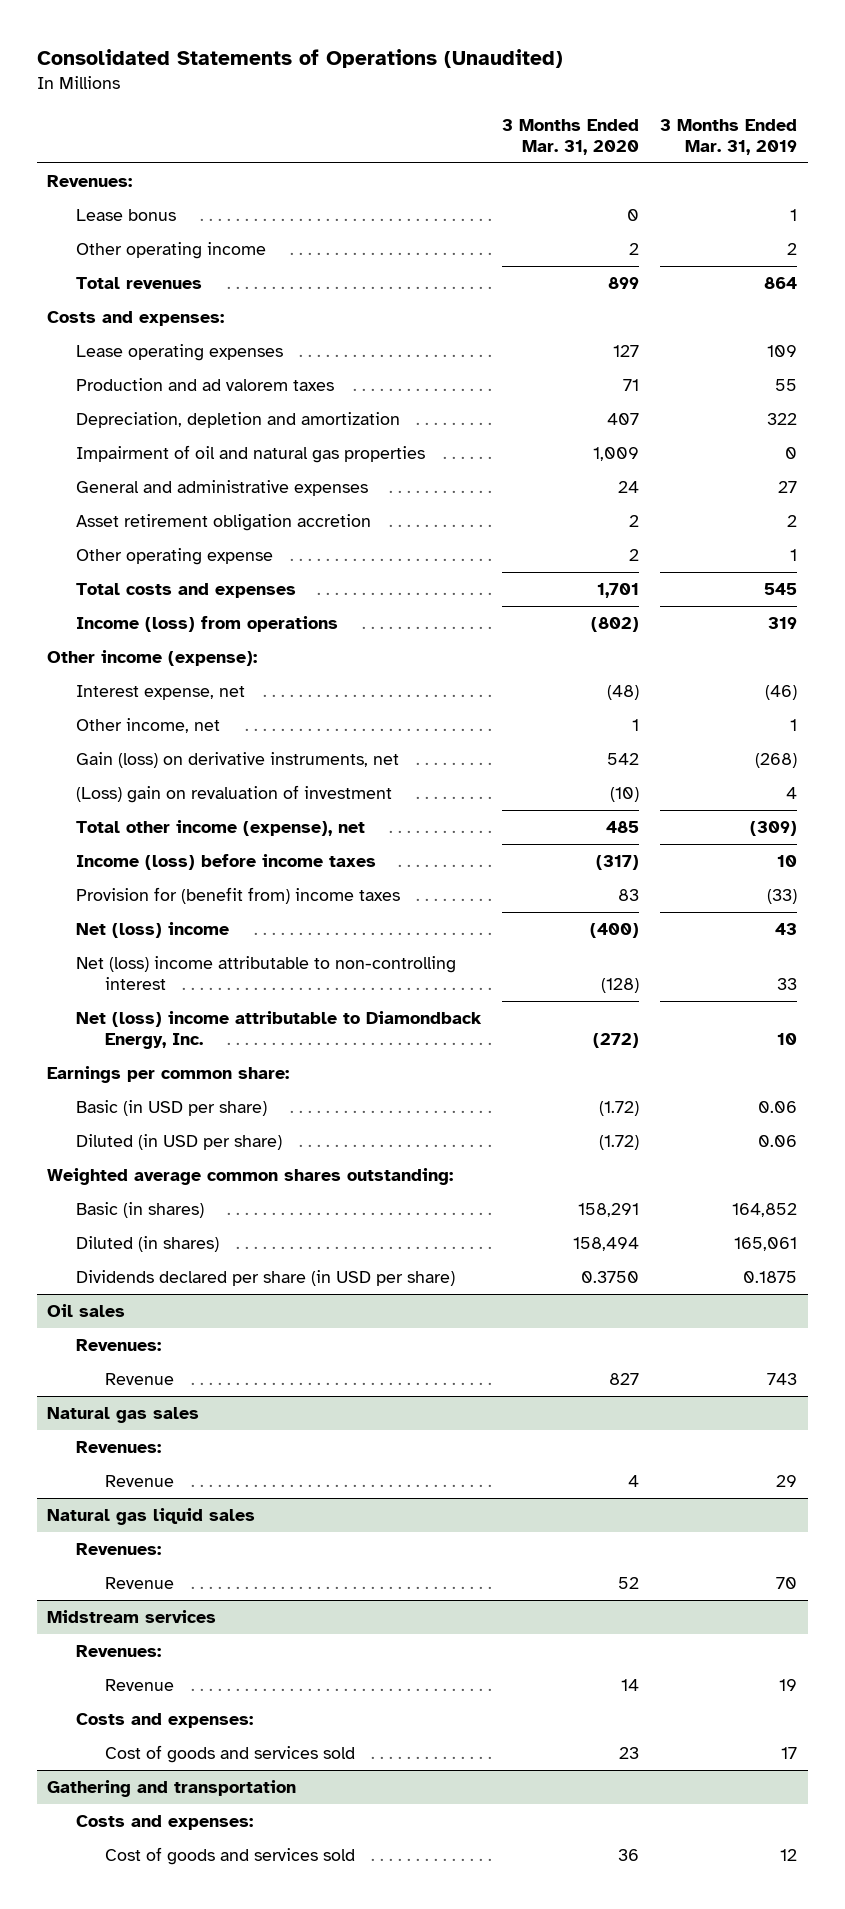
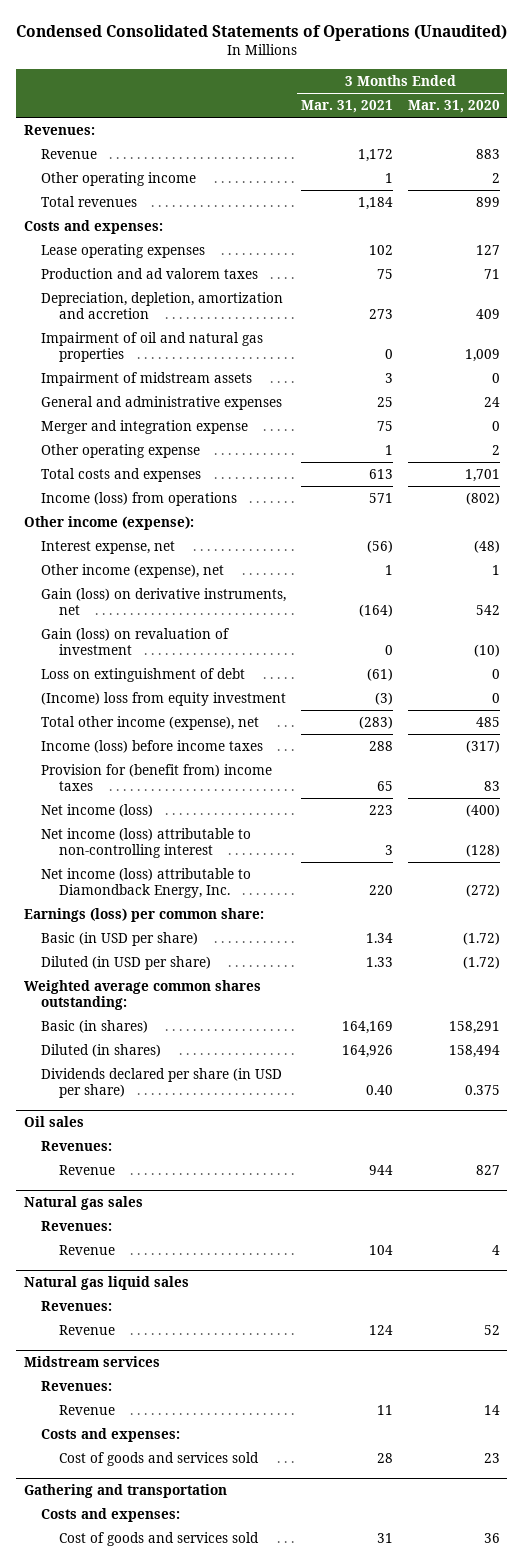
- Consolidated Statements of Operations (Unaudited)
+ Condensed Consolidated Statements of Operations (Unaudited)
- | 3 Months Ended Mar. 31, 2020 | 3 Months Ended Mar. 31, 2019
+ | 3 Months Ended Mar. 31, 2021 | 3 Months Ended Mar. 31, 2020
- Lease bonus | 0 | 1
+ Revenue | 1,172 | 883
- Depreciation, depletion and amortization | 407 | 322
+ Depreciation, depletion, amortization and accretion | 273 | 409
+ Impairment of midstream assets | 3 | 0
- Asset retirement obligation accretion | 2 | 2
+ Merger and integration expense | 75 | 0
- Other income, net | 1 | 1
+ Other income (expense), net | 1 | 1
- (Loss) gain on revaluation of investment | (10) | 4
+ Gain (loss) on revaluation of investment | 0 | (10)
+ Loss on extinguishment of debt | (61) | 0
+ (Income) loss from equity investment | (3) | 0
- Net (loss) income | (400) | 43
- Net (loss) income attributable to non-controlling interest | (128) | 33
- Net (loss) income attributable to Diamondback Energy, Inc. | (272) | 10
- Earnings per common share:
+ Net income (loss) | 223 | (400)
+ Net income (loss) attributable to non-controlling interest | 3 | (128)
+ Net income (loss) attributable to Diamondback Energy, Inc. | 220 | (272)
+ Earnings (loss) per common share:
- Dividends declared per share (in USD per share) | 0.3750 | 0.1875
+ Dividends declared per share (in USD per share) | 0.40 | 0.375

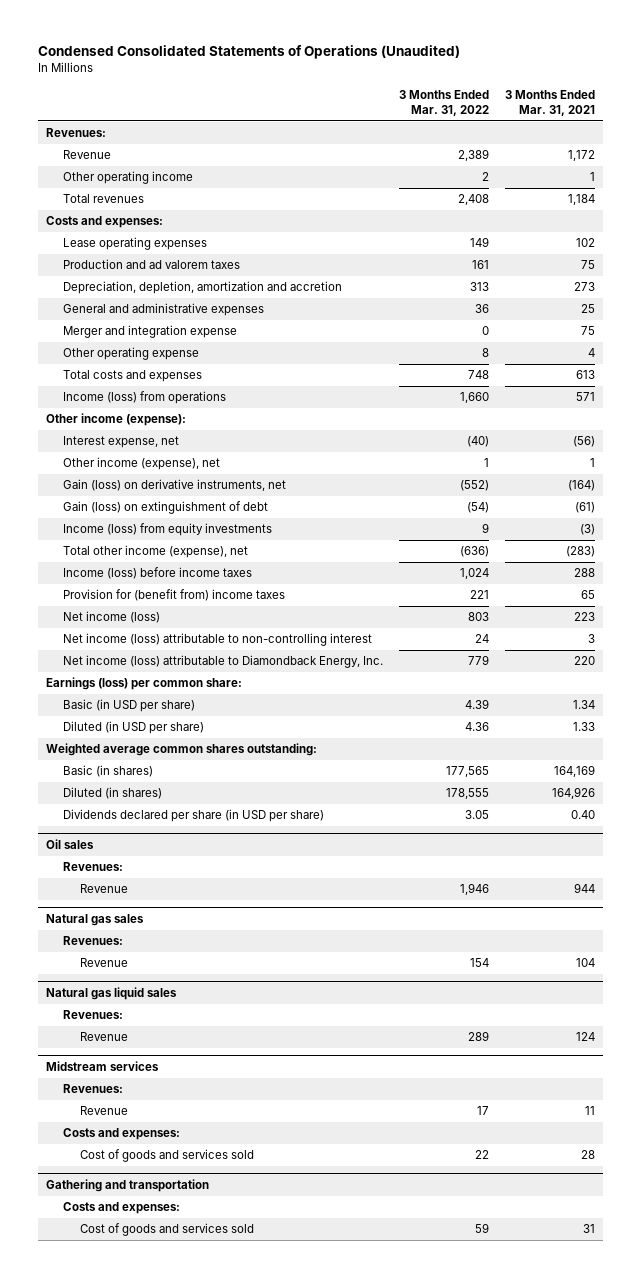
- | 3 Months Ended Mar. 31, 2021 | 3 Months Ended Mar. 31, 2020
+ | 3 Months Ended Mar. 31, 2022 | 3 Months Ended Mar. 31, 2021
- Impairment of oil and natural gas properties | 0 | 1,009
- Impairment of midstream assets | 3 | 0
- Other operating expense | 1 | 2
+ Other operating expense | 8 | 4
- Gain (loss) on revaluation of investment | 0 | (10)
- Loss on extinguishment of debt | (61) | 0
- (Income) loss from equity investment | (3) | 0
+ Gain (loss) on extinguishment of debt | (54) | (61)
+ Income (loss) from equity investments | 9 | (3)

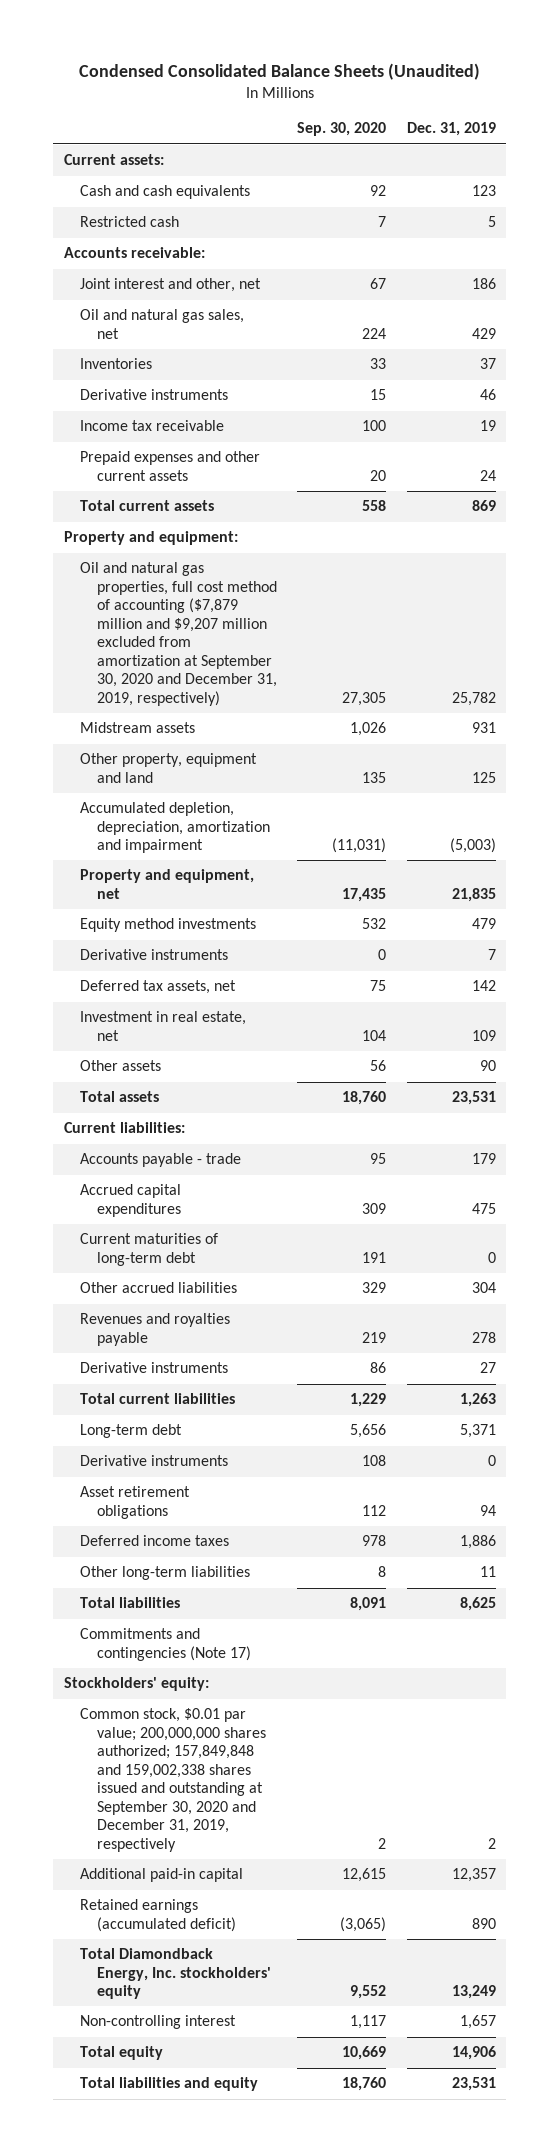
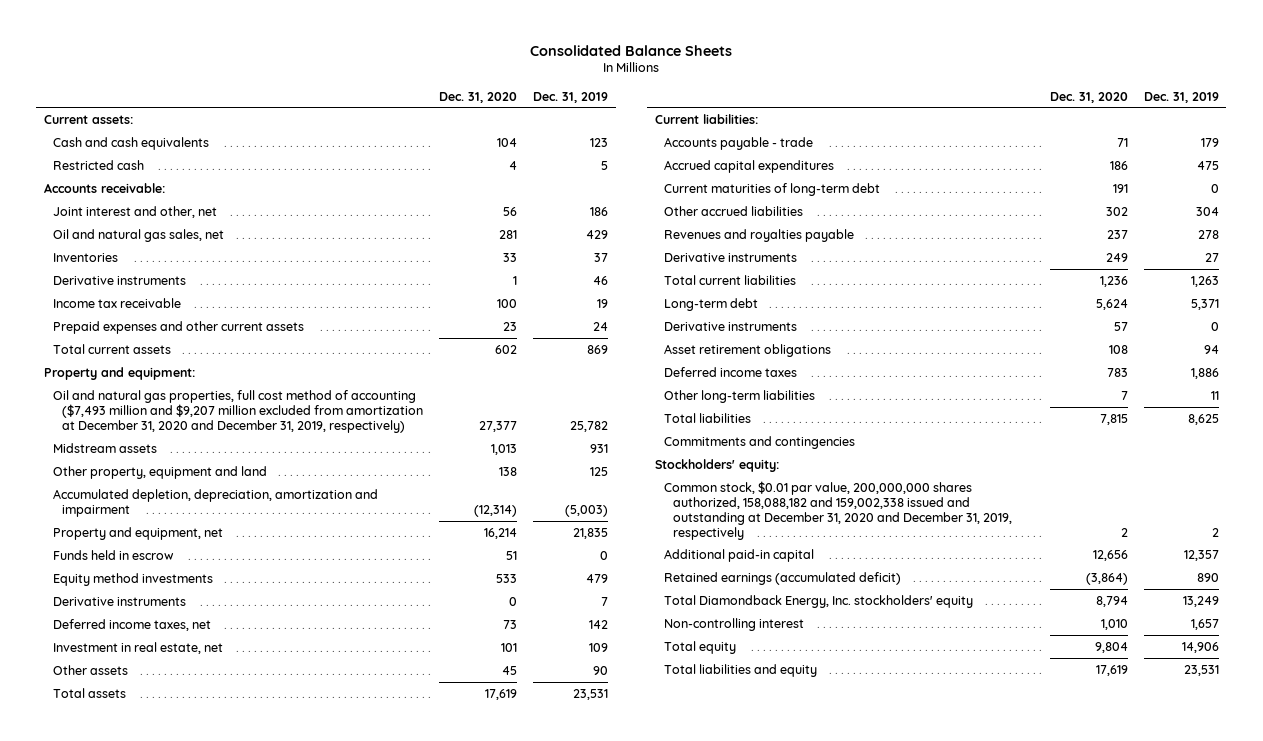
- Condensed Consolidated Balance Sheets (Unaudited)
+ Consolidated Balance Sheets
- | Sep. 30, 2020 | Dec. 31, 2019
+ | Dec. 31, 2020 | Dec. 31, 2019
- Oil and natural gas properties, full cost method of accounting ($7,879 million and $9,207 million excluded from amortization at September 30, 2020 and December 31, 2019, respectively) | 27,305 | 25,782
+ Oil and natural gas properties, full cost method of accounting ($7,493 million and $9,207 million excluded from amortization at December 31, 2020 and December 31, 2019, respectively) | 27,377 | 25,782
+ Funds held in escrow | 51 | 0
- Deferred tax assets, net | 75 | 142
+ Deferred income taxes, net | 73 | 142
- Commitments and contingencies (Note 17)
+ Commitments and contingencies
- Common stock, $0.01 par value; 200,000,000 shares authorized; 157,849,848 and 159,002,338 shares issued and outstanding at September 30, 2020 and December 31, 2019, respectively | 2 | 2
+ Common stock, $0.01 par value, 200,000,000 shares authorized, 158,088,182 and 159,002,338 issued and outstanding at December 31, 2020 and December 31, 2019, respectively | 2 | 2

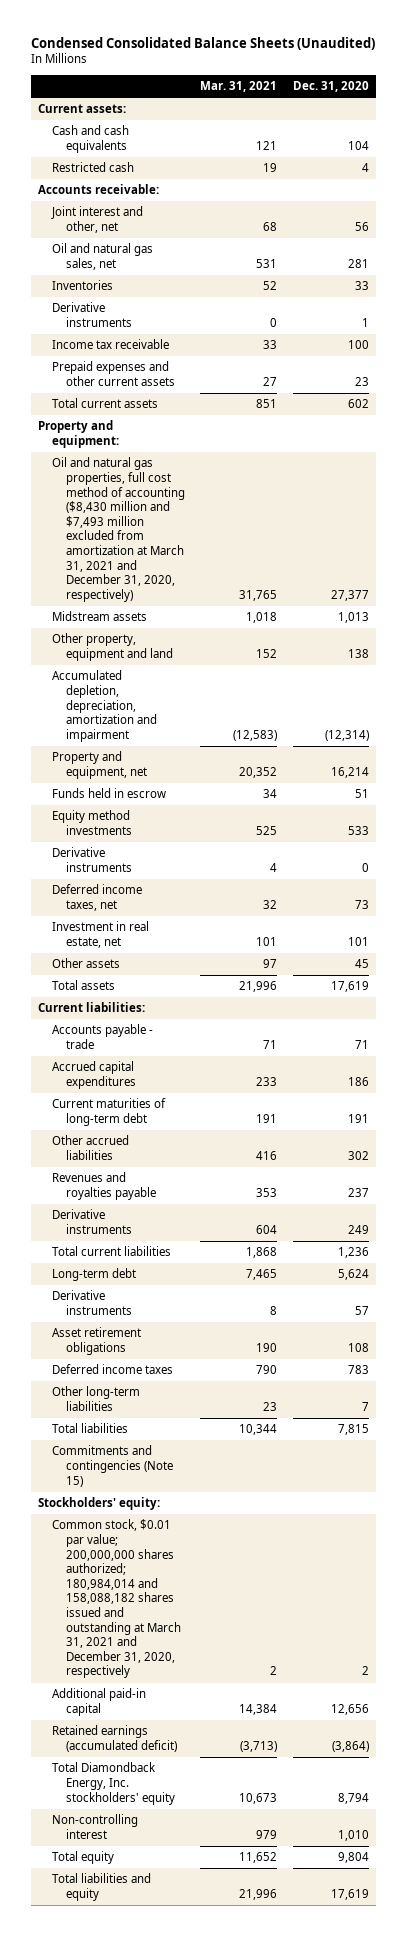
- Consolidated Balance Sheets
+ Condensed Consolidated Balance Sheets (Unaudited)
- | Dec. 31, 2020 | Dec. 31, 2019
+ | Mar. 31, 2021 | Dec. 31, 2020
- Oil and natural gas properties, full cost method of accounting ($7,493 million and $9,207 million excluded from amortization at December 31, 2020 and December 31, 2019, respectively) | 27,377 | 25,782
+ Oil and natural gas properties, full cost method of accounting ($8,430 million and $7,493 million excluded from amortization at March 31, 2021 and December 31, 2020, respectively) | 31,765 | 27,377
- Commitments and contingencies
+ Commitments and contingencies (Note 15)
- Common stock, $0.01 par value, 200,000,000 shares authorized, 158,088,182 and 159,002,338 issued and outstanding at December 31, 2020 and December 31, 2019, respectively | 2 | 2
+ Common stock, $0.01 par value; 200,000,000 shares authorized; 180,984,014 and 158,088,182 shares issued and outstanding at March 31, 2021 and December 31, 2020, respectively | 2 | 2

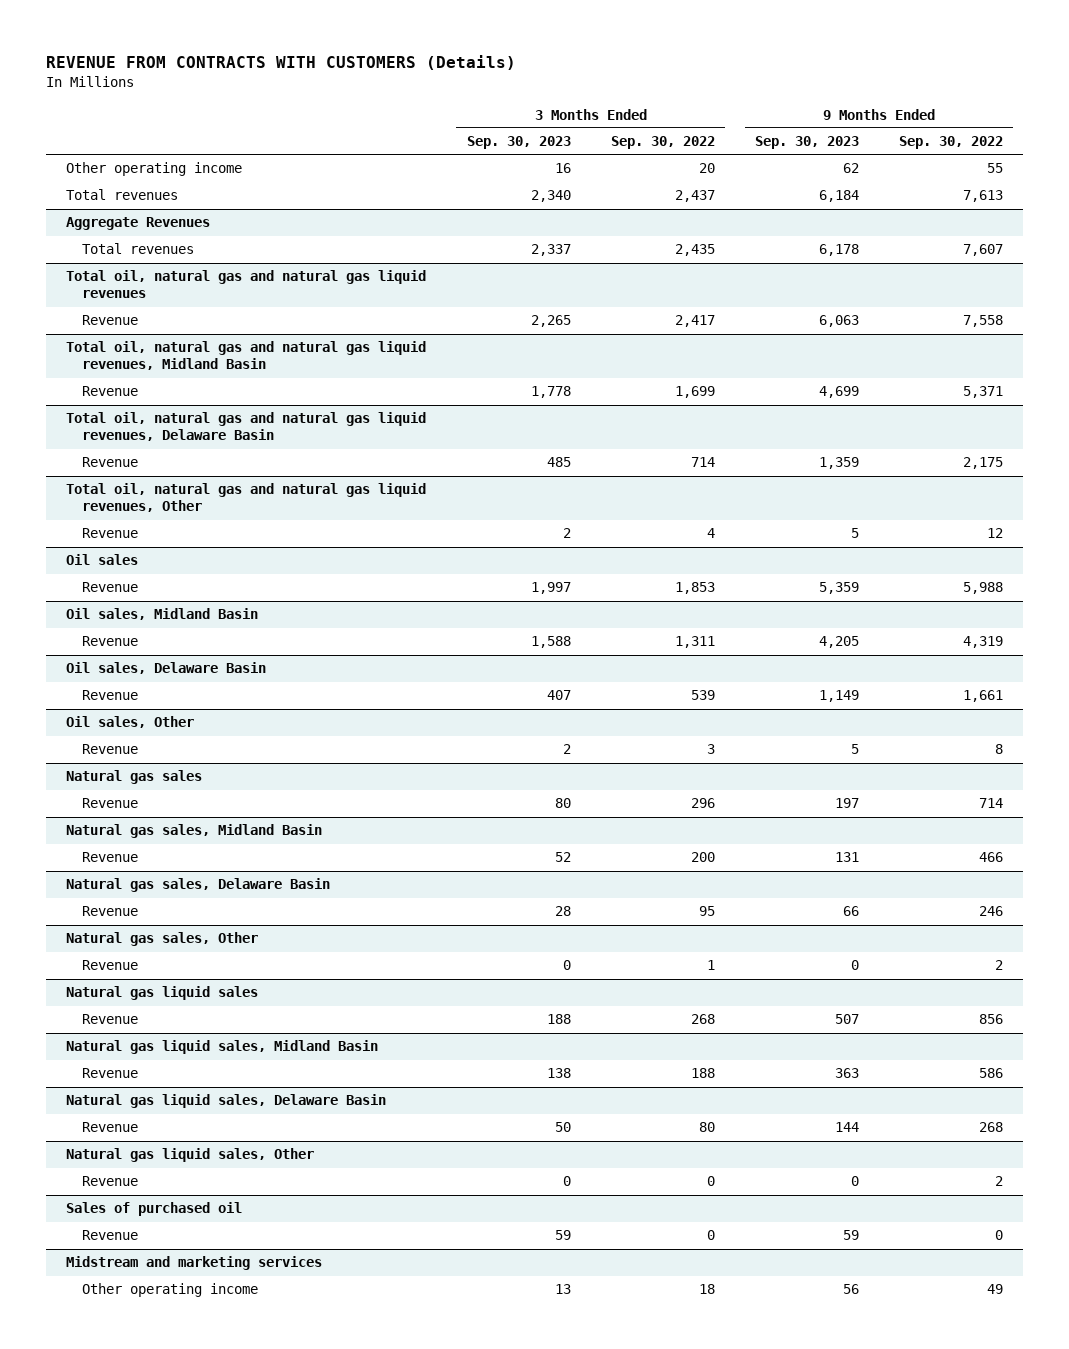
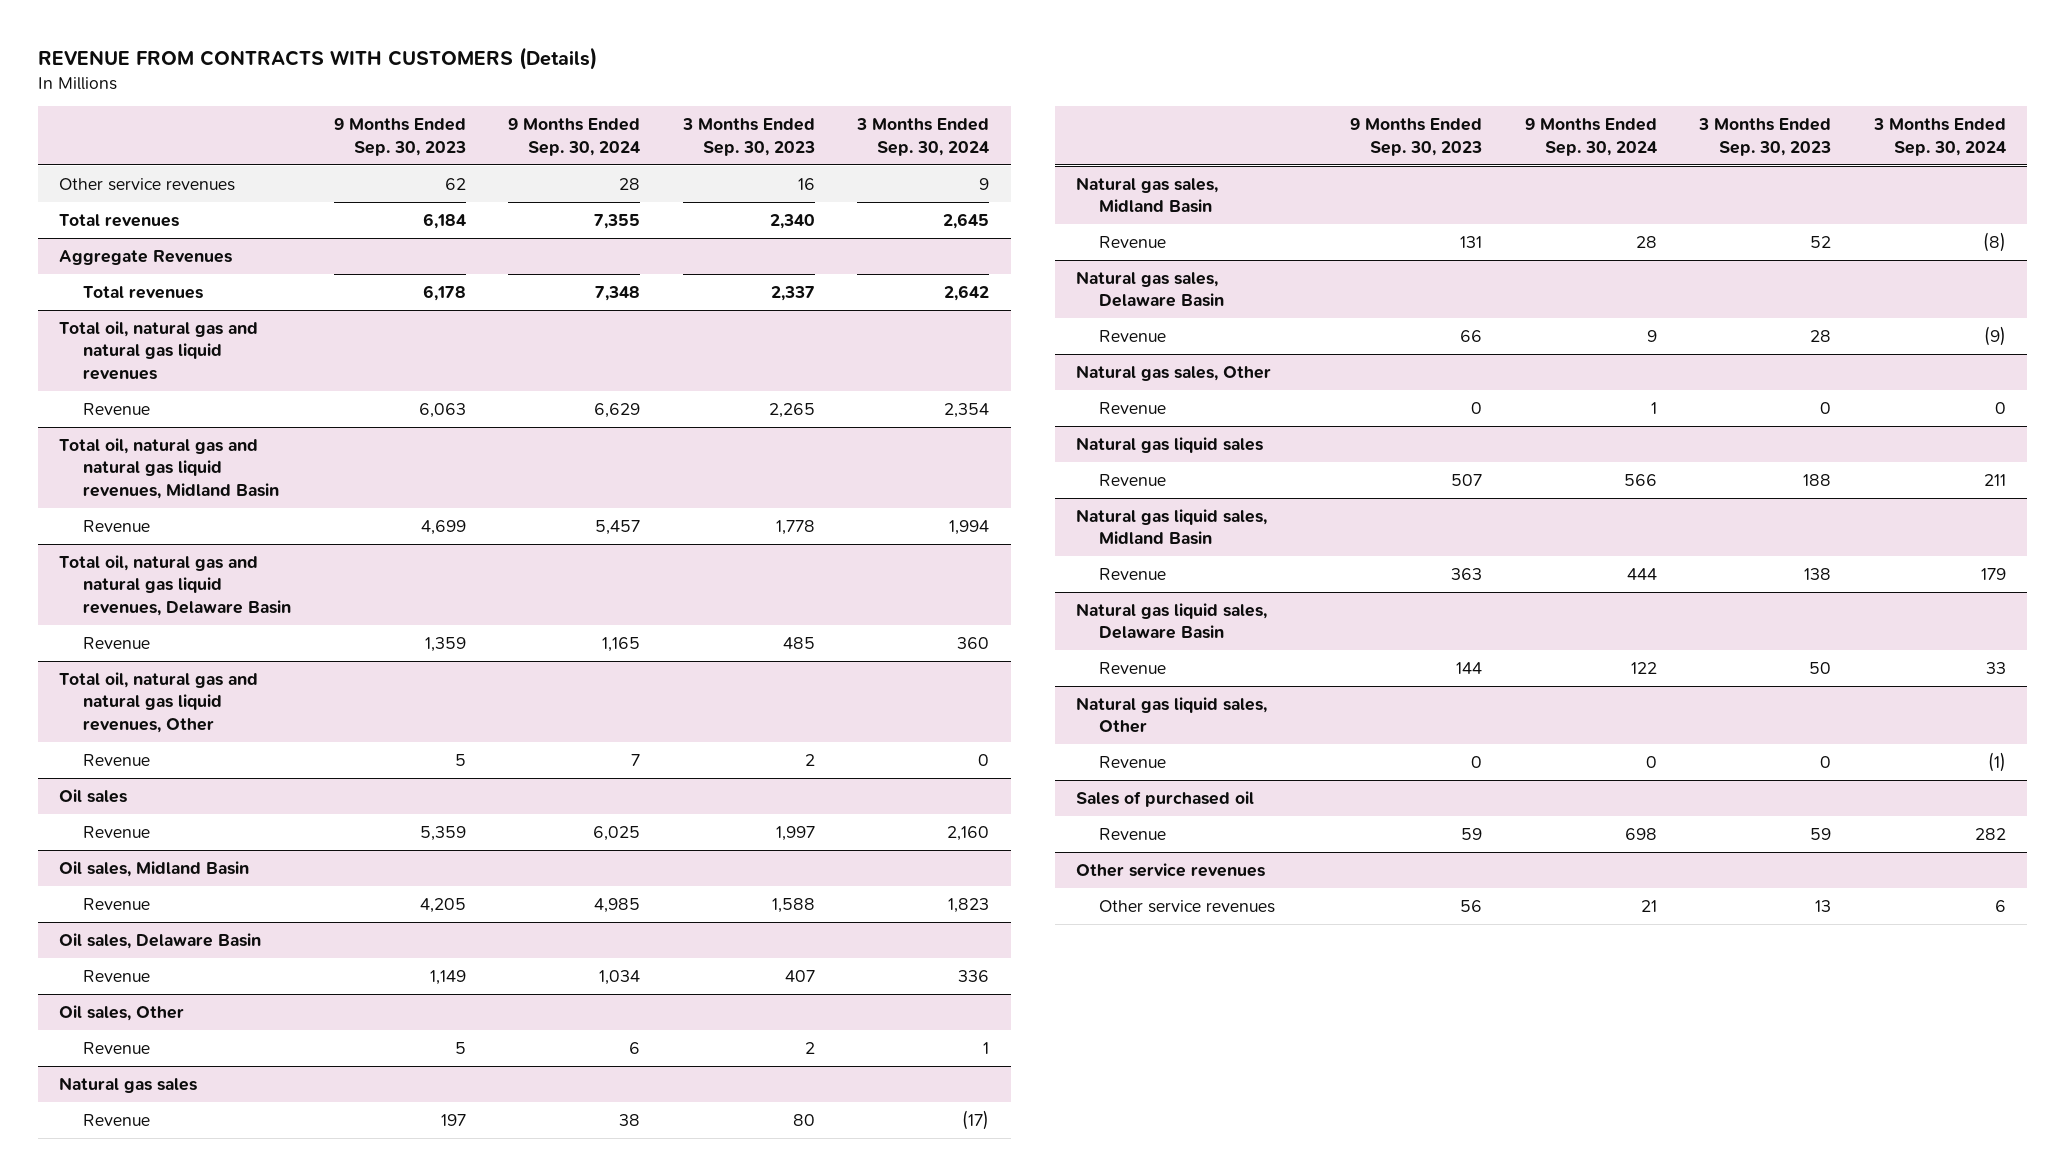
- | 3 Months Ended Sep. 30, 2023 | 3 Months Ended Sep. 30, 2022 | 9 Months Ended Sep. 30, 2023 | 9 Months Ended Sep. 30, 2022
+ | 9 Months Ended Sep. 30, 2023 | 9 Months Ended Sep. 30, 2024 | 3 Months Ended Sep. 30, 2023 | 3 Months Ended Sep. 30, 2024
- Other operating income | 16 | 20 | 62 | 55
+ Other service revenues | 62 | 28 | 16 | 9
- Midstream and marketing services
- Other operating income | 13 | 18 | 56 | 49
+ Other service revenues
+ Other service revenues | 56 | 21 | 13 | 6

